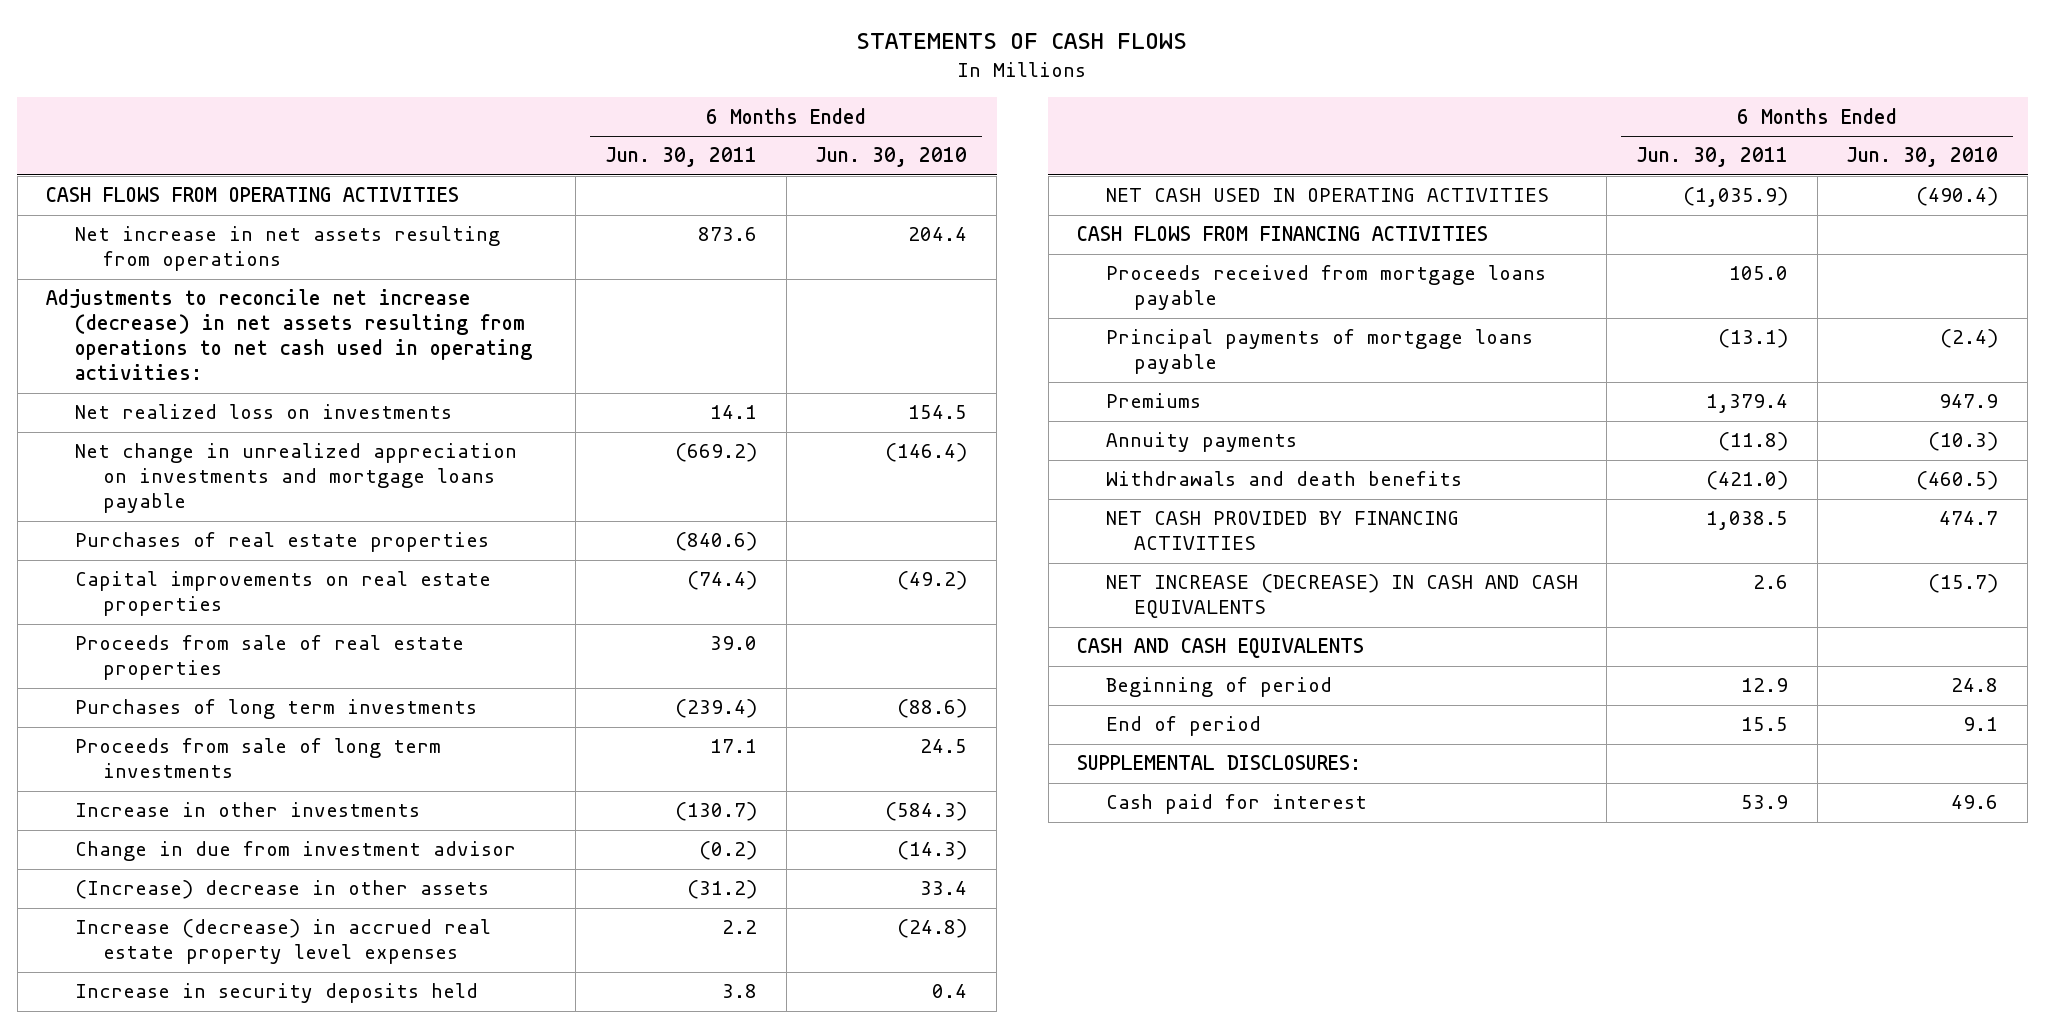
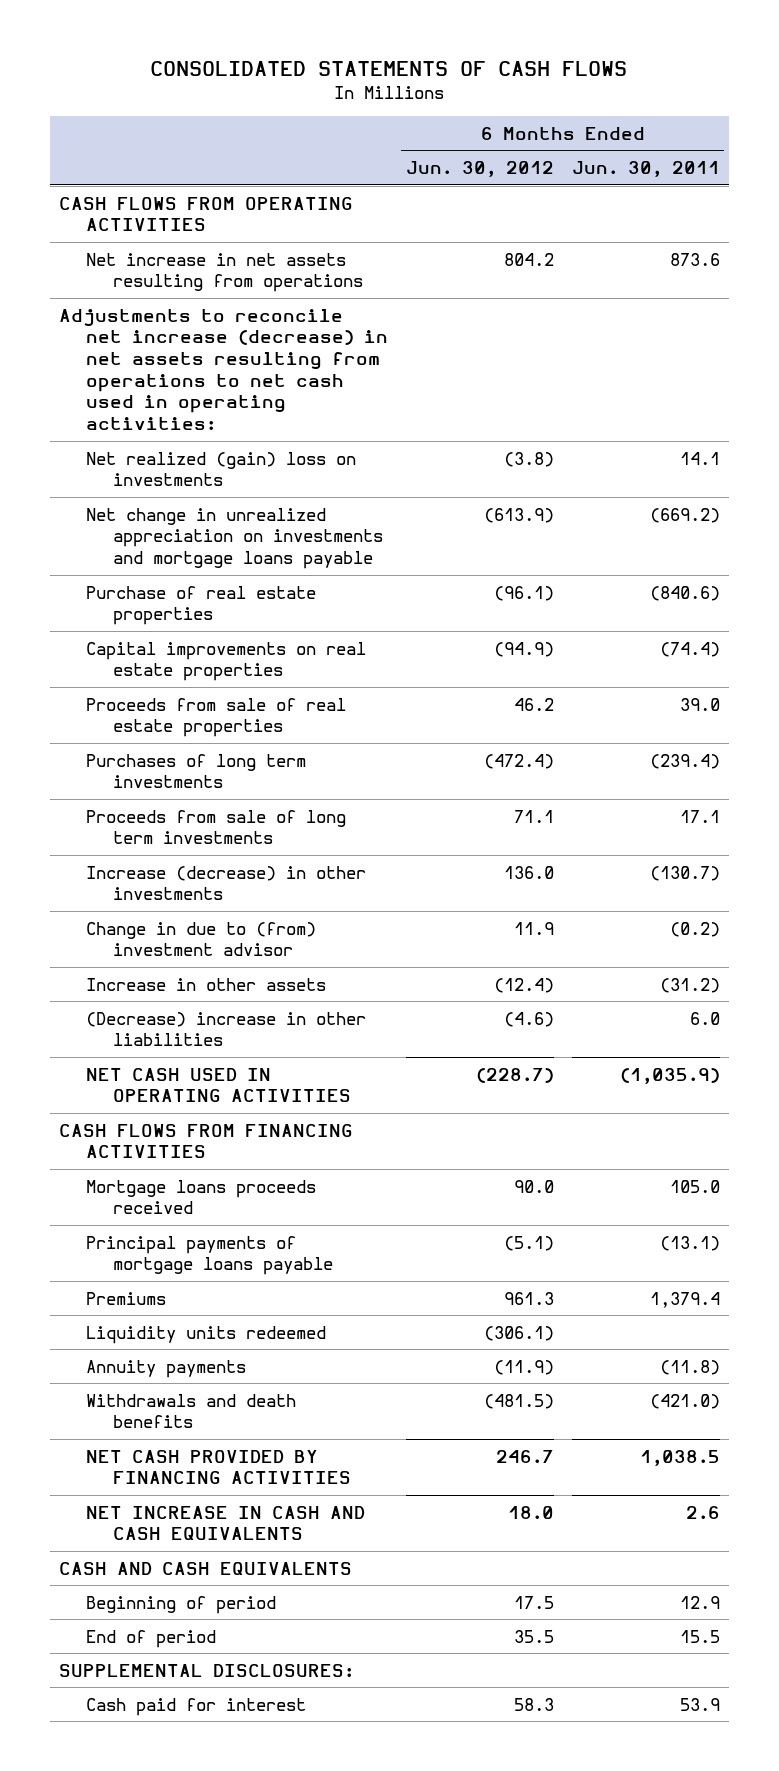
- STATEMENTS OF CASH FLOWS
+ CONSOLIDATED STATEMENTS OF CASH FLOWS
- | 6 Months Ended Jun. 30, 2011 | 6 Months Ended Jun. 30, 2010
+ | 6 Months Ended Jun. 30, 2012 | 6 Months Ended Jun. 30, 2011
- Net realized loss on investments | 14.1 | 154.5
+ Net realized (gain) loss on investments | (3.8) | 14.1
- Purchases of real estate properties | (840.6) |
+ Purchase of real estate properties | (96.1) | (840.6)
- Increase in other investments | (130.7) | (584.3)
- Change in due from investment advisor | (0.2) | (14.3)
- (Increase) decrease in other assets | (31.2) | 33.4
- Increase (decrease) in accrued real estate property level expenses | 2.2 | (24.8)
- Increase in security deposits held | 3.8 | 0.4
+ Increase (decrease) in other investments | 136.0 | (130.7)
+ Change in due to (from) investment advisor | 11.9 | (0.2)
+ Increase in other assets | (12.4) | (31.2)
+ (Decrease) increase in other liabilities | (4.6) | 6.0
- Proceeds received from mortgage loans payable | 105.0 |
+ Mortgage loans proceeds received | 90.0 | 105.0
+ Liquidity units redeemed | (306.1) |
- NET INCREASE (DECREASE) IN CASH AND CASH EQUIVALENTS | 2.6 | (15.7)
+ NET INCREASE IN CASH AND CASH EQUIVALENTS | 18.0 | 2.6

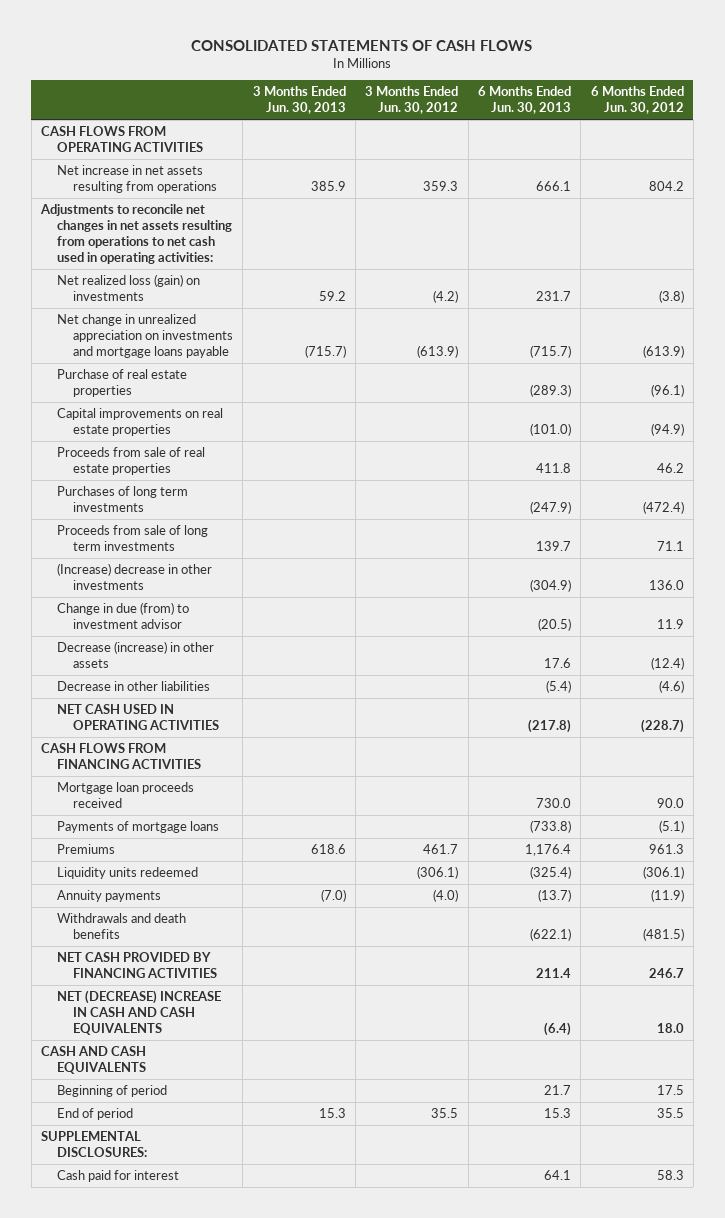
- | 6 Months Ended Jun. 30, 2012 | 6 Months Ended Jun. 30, 2011
+ | 3 Months Ended Jun. 30, 2013 | 3 Months Ended Jun. 30, 2012 | 6 Months Ended Jun. 30, 2013 | 6 Months Ended Jun. 30, 2012
- Adjustments to reconcile net increase (decrease) in net assets resulting from operations to net cash used in operating activities:
- Net realized (gain) loss on investments | (3.8) | 14.1
+ Adjustments to reconcile net changes in net assets resulting from operations to net cash used in operating activities:
+ Net realized loss (gain) on investments | 59.2 | (4.2) | 231.7 | (3.8)
- Increase (decrease) in other investments | 136.0 | (130.7)
- Change in due to (from) investment advisor | 11.9 | (0.2)
- Increase in other assets | (12.4) | (31.2)
- (Decrease) increase in other liabilities | (4.6) | 6.0
+ (Increase) decrease in other investments | | | (304.9) | 136.0
+ Change in due (from) to investment advisor | | | (20.5) | 11.9
+ Decrease (increase) in other assets | | | 17.6 | (12.4)
+ Decrease in other liabilities | | | (5.4) | (4.6)
- Mortgage loans proceeds received | 90.0 | 105.0
- Principal payments of mortgage loans payable | (5.1) | (13.1)
+ Mortgage loan proceeds received | | | 730.0 | 90.0
+ Payments of mortgage loans | | | (733.8) | (5.1)
- NET INCREASE IN CASH AND CASH EQUIVALENTS | 18.0 | 2.6
+ NET (DECREASE) INCREASE IN CASH AND CASH EQUIVALENTS | | | (6.4) | 18.0

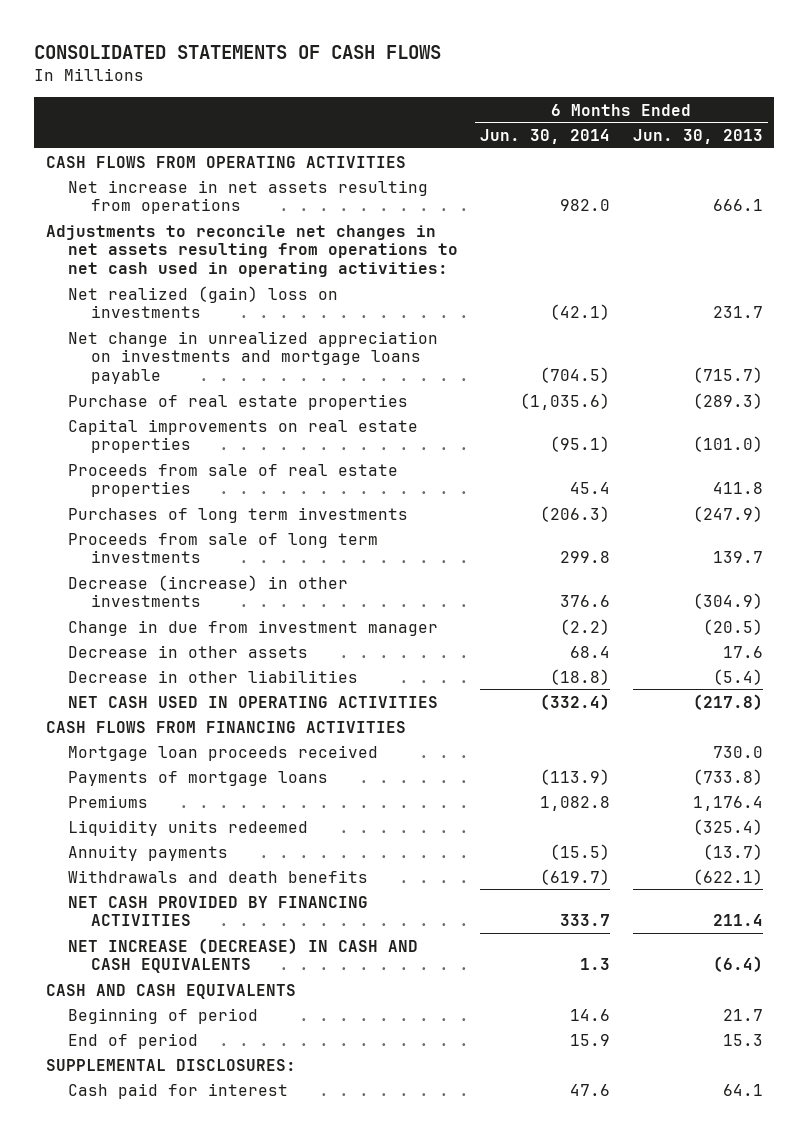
- | 3 Months Ended Jun. 30, 2013 | 3 Months Ended Jun. 30, 2012 | 6 Months Ended Jun. 30, 2013 | 6 Months Ended Jun. 30, 2012
+ | 6 Months Ended Jun. 30, 2014 | 6 Months Ended Jun. 30, 2013
- Net realized loss (gain) on investments | 59.2 | (4.2) | 231.7 | (3.8)
+ Net realized (gain) loss on investments | (42.1) | 231.7
- (Increase) decrease in other investments | | | (304.9) | 136.0
- Change in due (from) to investment advisor | | | (20.5) | 11.9
- Decrease (increase) in other assets | | | 17.6 | (12.4)
+ Decrease (increase) in other investments | 376.6 | (304.9)
+ Change in due from investment manager | (2.2) | (20.5)
+ Decrease in other assets | 68.4 | 17.6
- NET (DECREASE) INCREASE IN CASH AND CASH EQUIVALENTS | | | (6.4) | 18.0
+ NET INCREASE (DECREASE) IN CASH AND CASH EQUIVALENTS | 1.3 | (6.4)

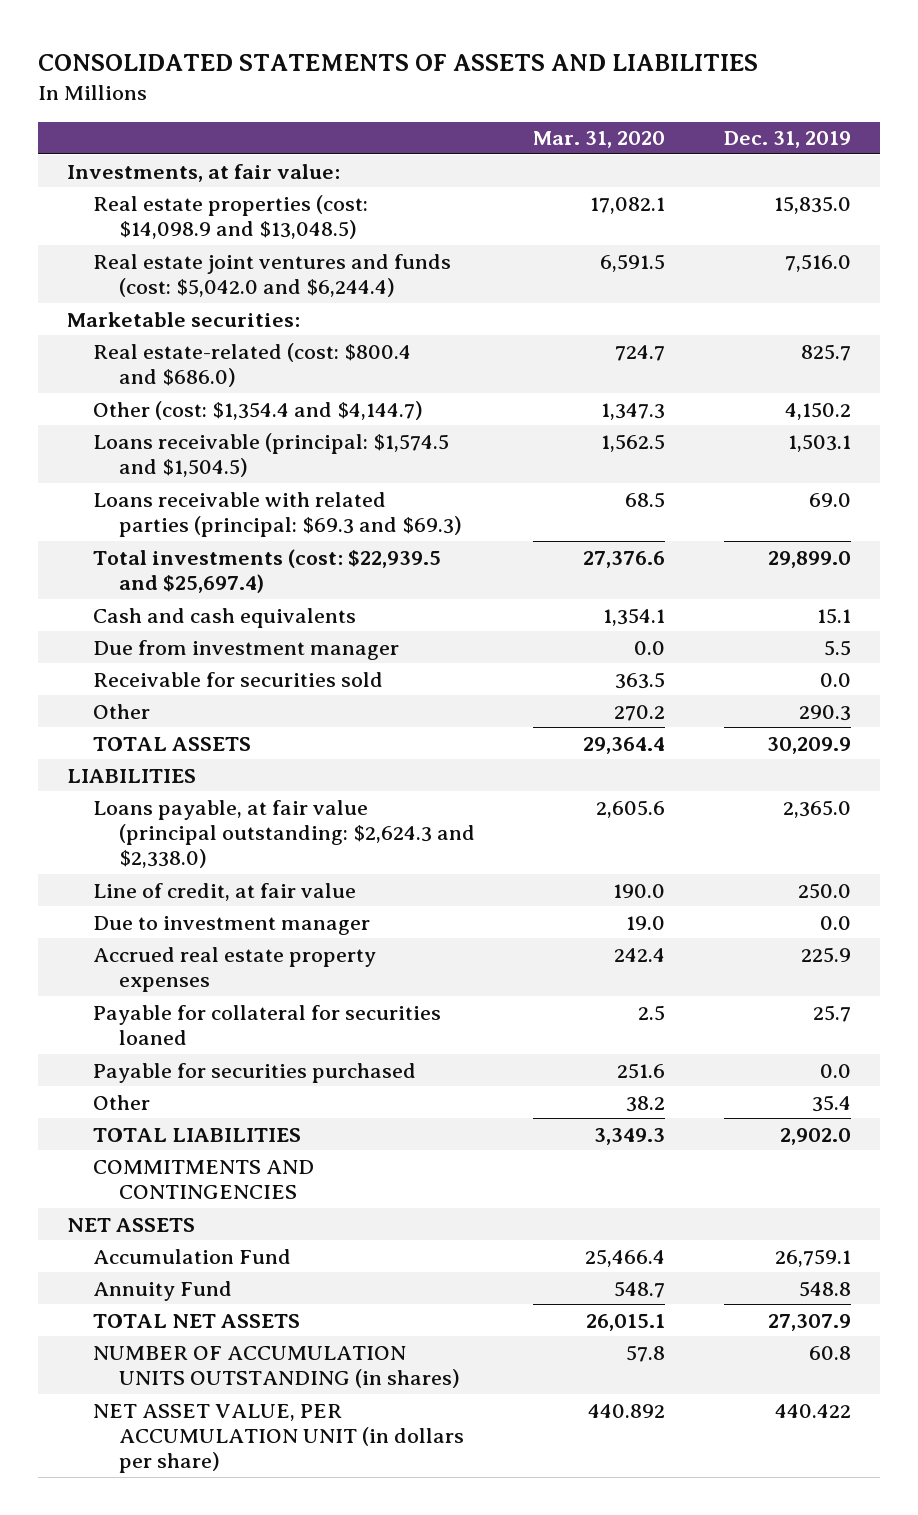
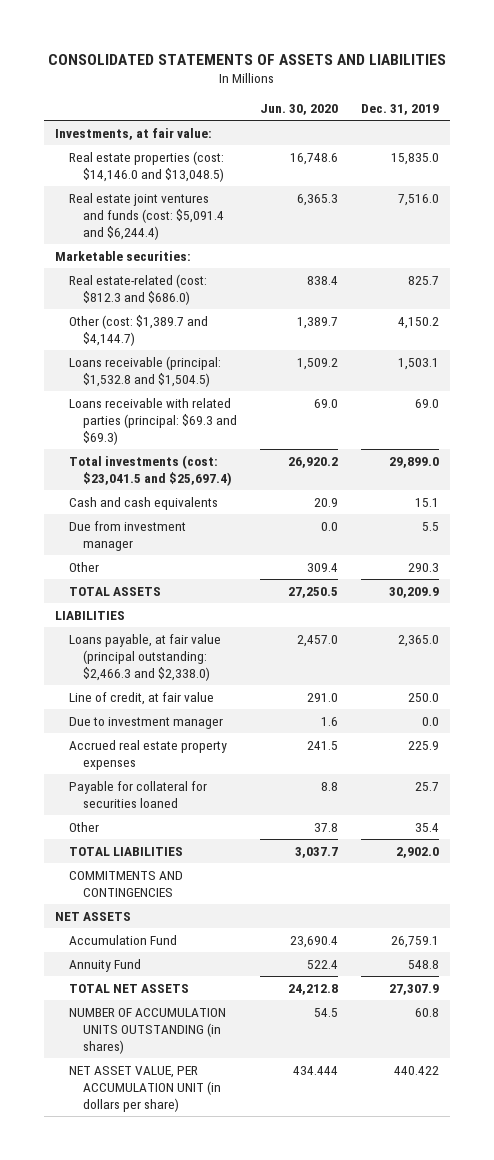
- | Mar. 31, 2020 | Dec. 31, 2019
+ | Jun. 30, 2020 | Dec. 31, 2019
- Real estate properties (cost: $14,098.9 and $13,048.5) | 17,082.1 | 15,835.0
- Real estate joint ventures and funds (cost: $5,042.0 and $6,244.4) | 6,591.5 | 7,516.0
+ Real estate properties (cost: $14,146.0 and $13,048.5) | 16,748.6 | 15,835.0
+ Real estate joint ventures and funds (cost: $5,091.4 and $6,244.4) | 6,365.3 | 7,516.0
- Real estate-related (cost: $800.4 and $686.0) | 724.7 | 825.7
- Other (cost: $1,354.4 and $4,144.7) | 1,347.3 | 4,150.2
- Loans receivable (principal: $1,574.5 and $1,504.5) | 1,562.5 | 1,503.1
+ Real estate-related (cost: $812.3 and $686.0) | 838.4 | 825.7
+ Other (cost: $1,389.7 and $4,144.7) | 1,389.7 | 4,150.2
+ Loans receivable (principal: $1,532.8 and $1,504.5) | 1,509.2 | 1,503.1
- Total investments (cost: $22,939.5 and $25,697.4) | 27,376.6 | 29,899.0
+ Total investments (cost: $23,041.5 and $25,697.4) | 26,920.2 | 29,899.0
- Receivable for securities sold | 363.5 | 0.0
- Loans payable, at fair value (principal outstanding: $2,624.3 and $2,338.0) | 2,605.6 | 2,365.0
+ Loans payable, at fair value (principal outstanding: $2,466.3 and $2,338.0) | 2,457.0 | 2,365.0
- Payable for securities purchased | 251.6 | 0.0

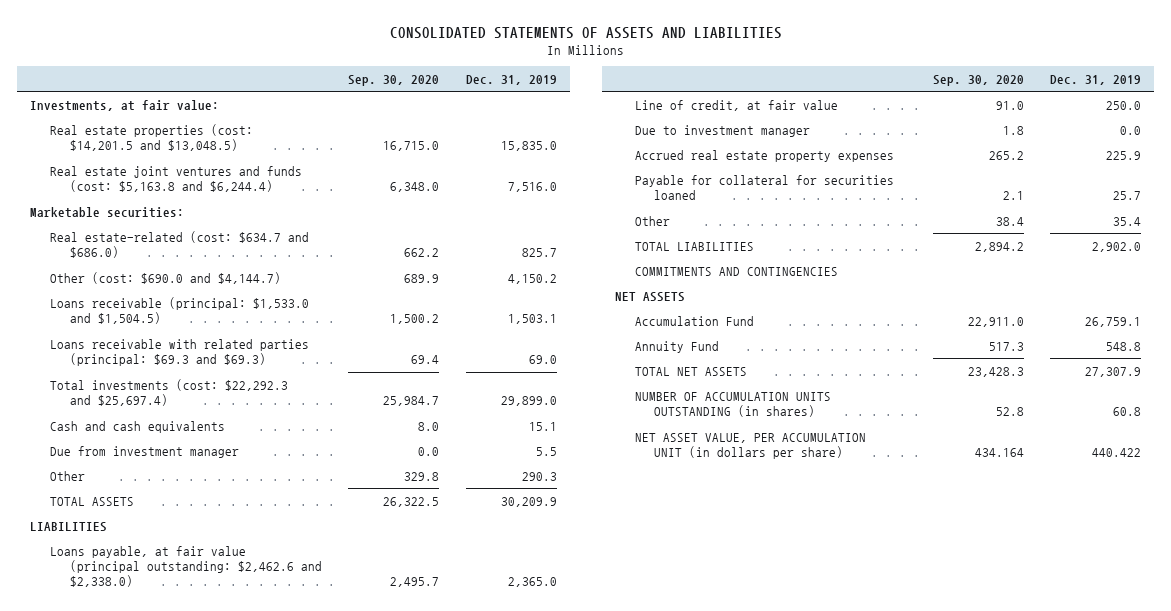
- | Jun. 30, 2020 | Dec. 31, 2019
+ | Sep. 30, 2020 | Dec. 31, 2019
- Real estate properties (cost: $14,146.0 and $13,048.5) | 16,748.6 | 15,835.0
- Real estate joint ventures and funds (cost: $5,091.4 and $6,244.4) | 6,365.3 | 7,516.0
+ Real estate properties (cost: $14,201.5 and $13,048.5) | 16,715.0 | 15,835.0
+ Real estate joint ventures and funds (cost: $5,163.8 and $6,244.4) | 6,348.0 | 7,516.0
- Real estate-related (cost: $812.3 and $686.0) | 838.4 | 825.7
- Other (cost: $1,389.7 and $4,144.7) | 1,389.7 | 4,150.2
- Loans receivable (principal: $1,532.8 and $1,504.5) | 1,509.2 | 1,503.1
+ Real estate-related (cost: $634.7 and $686.0) | 662.2 | 825.7
+ Other (cost: $690.0 and $4,144.7) | 689.9 | 4,150.2
+ Loans receivable (principal: $1,533.0 and $1,504.5) | 1,500.2 | 1,503.1
- Total investments (cost: $23,041.5 and $25,697.4) | 26,920.2 | 29,899.0
+ Total investments (cost: $22,292.3 and $25,697.4) | 25,984.7 | 29,899.0
- Loans payable, at fair value (principal outstanding: $2,466.3 and $2,338.0) | 2,457.0 | 2,365.0
+ Loans payable, at fair value (principal outstanding: $2,462.6 and $2,338.0) | 2,495.7 | 2,365.0

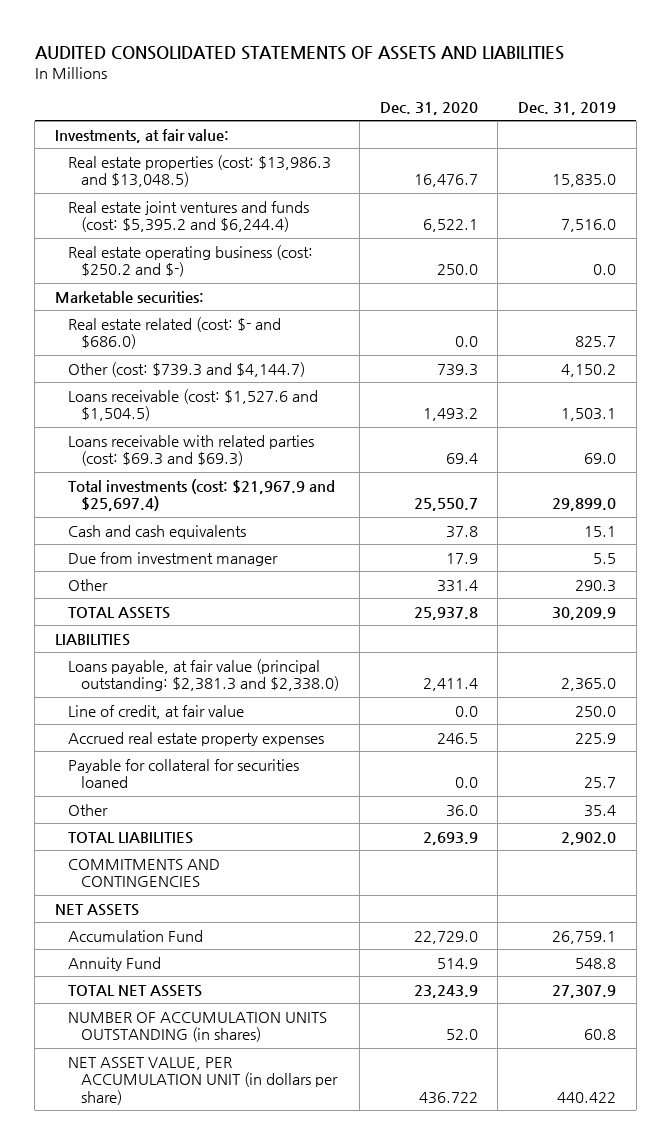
- CONSOLIDATED STATEMENTS OF ASSETS AND LIABILITIES
+ AUDITED CONSOLIDATED STATEMENTS OF ASSETS AND LIABILITIES
- | Sep. 30, 2020 | Dec. 31, 2019
+ | Dec. 31, 2020 | Dec. 31, 2019
- Real estate properties (cost: $14,201.5 and $13,048.5) | 16,715.0 | 15,835.0
- Real estate joint ventures and funds (cost: $5,163.8 and $6,244.4) | 6,348.0 | 7,516.0
+ Real estate properties (cost: $13,986.3 and $13,048.5) | 16,476.7 | 15,835.0
+ Real estate joint ventures and funds (cost: $5,395.2 and $6,244.4) | 6,522.1 | 7,516.0
+ Real estate operating business (cost: $250.2 and $-) | 250.0 | 0.0
- Real estate-related (cost: $634.7 and $686.0) | 662.2 | 825.7
- Other (cost: $690.0 and $4,144.7) | 689.9 | 4,150.2
- Loans receivable (principal: $1,533.0 and $1,504.5) | 1,500.2 | 1,503.1
- Loans receivable with related parties (principal: $69.3 and $69.3) | 69.4 | 69.0
- Total investments (cost: $22,292.3 and $25,697.4) | 25,984.7 | 29,899.0
+ Real estate related (cost: $- and $686.0) | 0.0 | 825.7
+ Other (cost: $739.3 and $4,144.7) | 739.3 | 4,150.2
+ Loans receivable (cost: $1,527.6 and $1,504.5) | 1,493.2 | 1,503.1
+ Loans receivable with related parties (cost: $69.3 and $69.3) | 69.4 | 69.0
+ Total investments (cost: $21,967.9 and $25,697.4) | 25,550.7 | 29,899.0
- Loans payable, at fair value (principal outstanding: $2,462.6 and $2,338.0) | 2,495.7 | 2,365.0
+ Loans payable, at fair value (principal outstanding: $2,381.3 and $2,338.0) | 2,411.4 | 2,365.0
- Due to investment manager | 1.8 | 0.0

